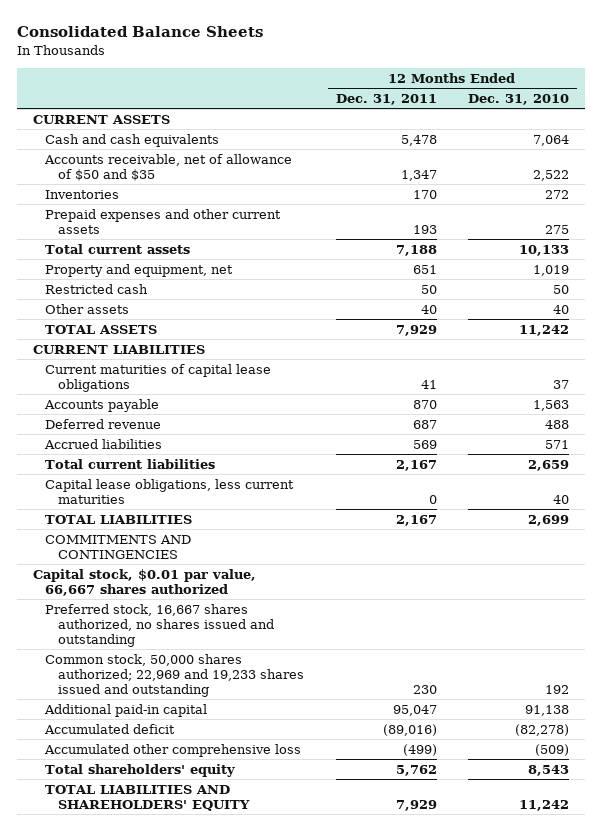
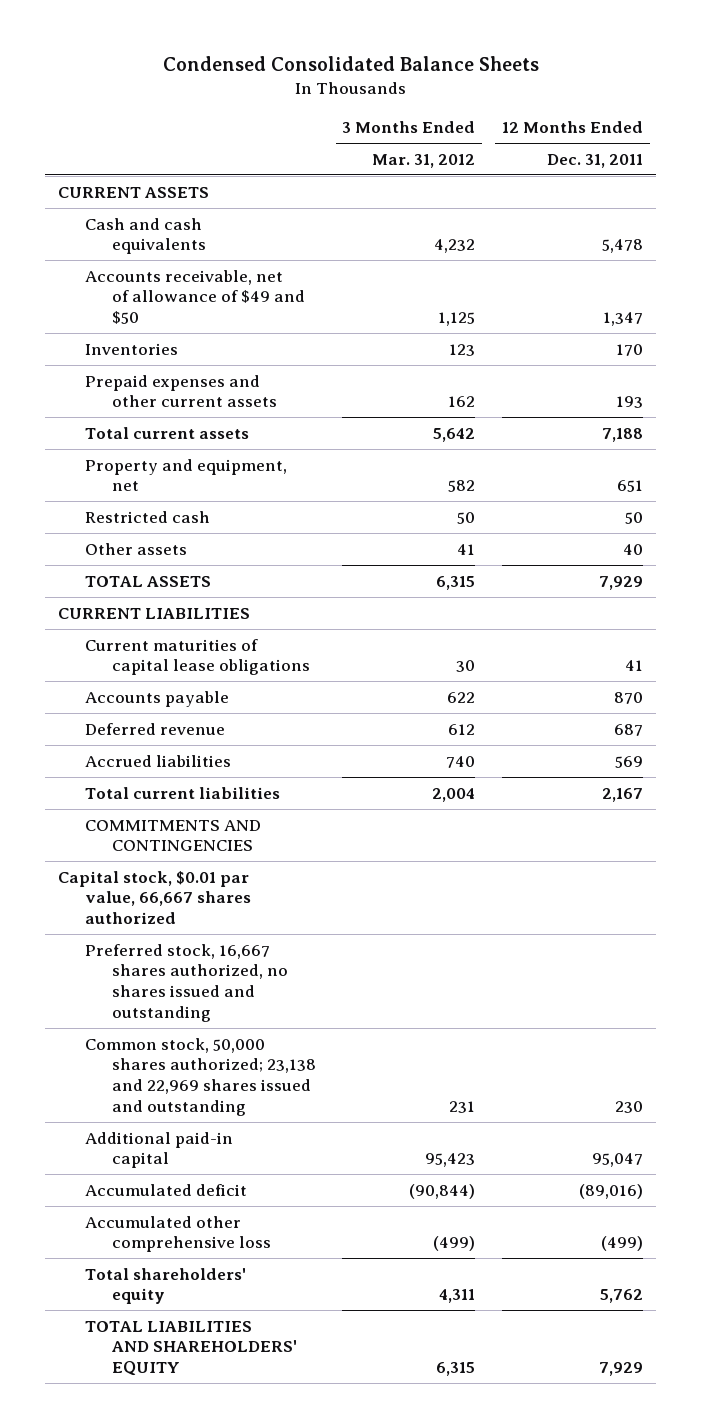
- Consolidated Balance Sheets
+ Condensed Consolidated Balance Sheets
- | 12 Months Ended Dec. 31, 2011 | 12 Months Ended Dec. 31, 2010
+ | 3 Months Ended Mar. 31, 2012 | 12 Months Ended Dec. 31, 2011
- Accounts receivable, net of allowance of $50 and $35 | 1,347 | 2,522
+ Accounts receivable, net of allowance of $49 and $50 | 1,125 | 1,347
- Capital lease obligations, less current maturities | 0 | 40
- TOTAL LIABILITIES | 2,167 | 2,699
- Common stock, 50,000 shares authorized; 22,969 and 19,233 shares issued and outstanding | 230 | 192
+ Common stock, 50,000 shares authorized; 23,138 and 22,969 shares issued and outstanding | 231 | 230

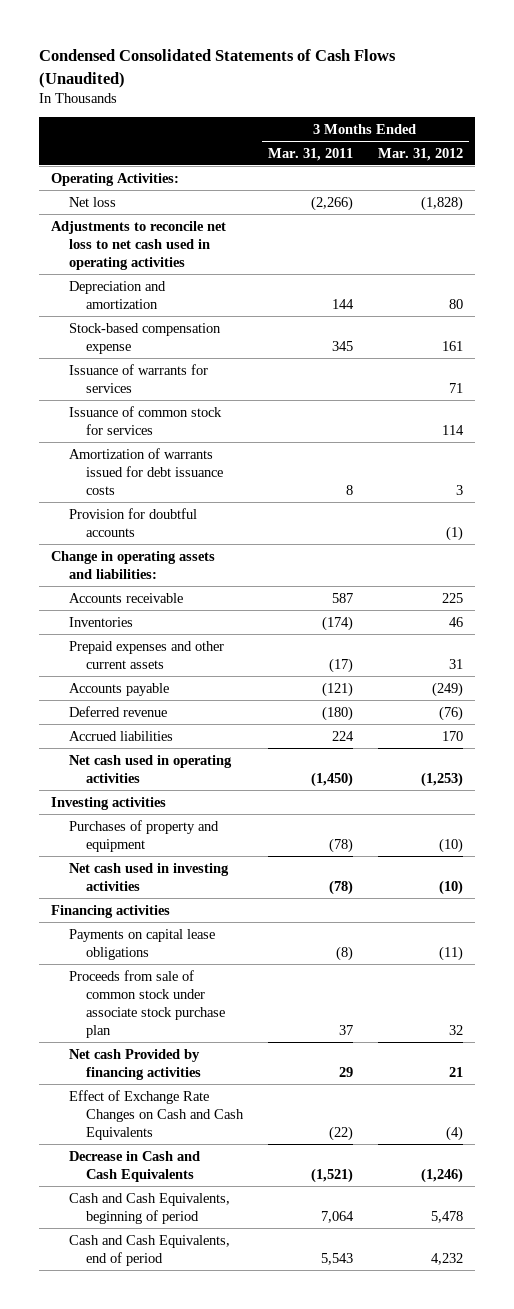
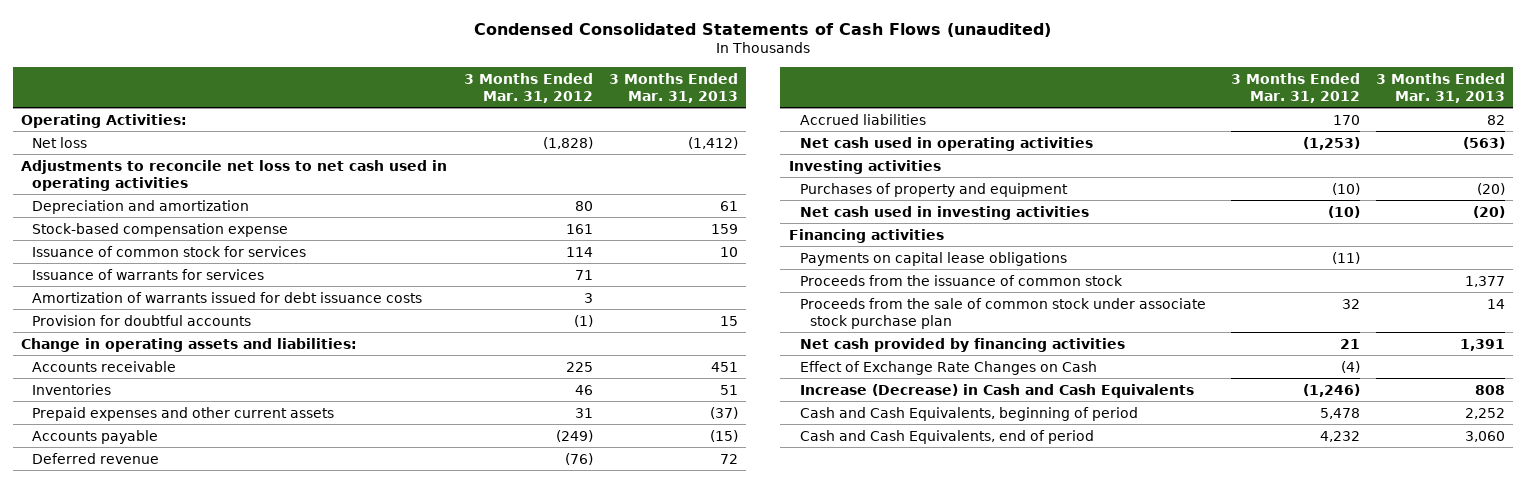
- Condensed Consolidated Statements of Cash Flows (Unaudited)
+ Condensed Consolidated Statements of Cash Flows (unaudited)
- | 3 Months Ended Mar. 31, 2011 | 3 Months Ended Mar. 31, 2012
+ | 3 Months Ended Mar. 31, 2012 | 3 Months Ended Mar. 31, 2013
moved down: Issuance of warrants for services | 71 |
- Proceeds from sale of common stock under associate stock purchase plan | 37 | 32
- Net cash Provided by financing activities | 29 | 21
- Effect of Exchange Rate Changes on Cash and Cash Equivalents | (22) | (4)
- Decrease in Cash and Cash Equivalents | (1,521) | (1,246)
+ Proceeds from the issuance of common stock | | 1,377
+ Proceeds from the sale of common stock under associate stock purchase plan | 32 | 14
+ Net cash provided by financing activities | 21 | 1,391
+ Effect of Exchange Rate Changes on Cash | (4) |
+ Increase (Decrease) in Cash and Cash Equivalents | (1,246) | 808

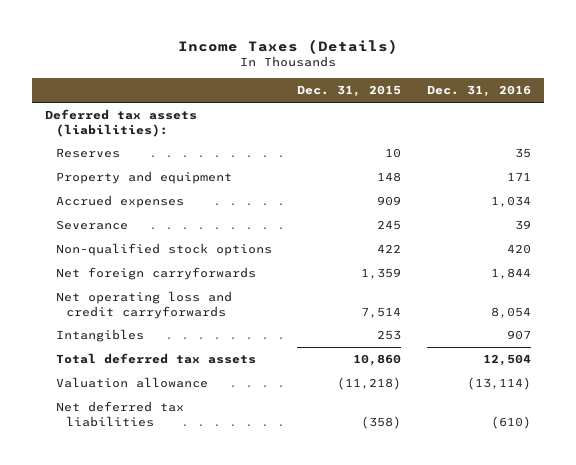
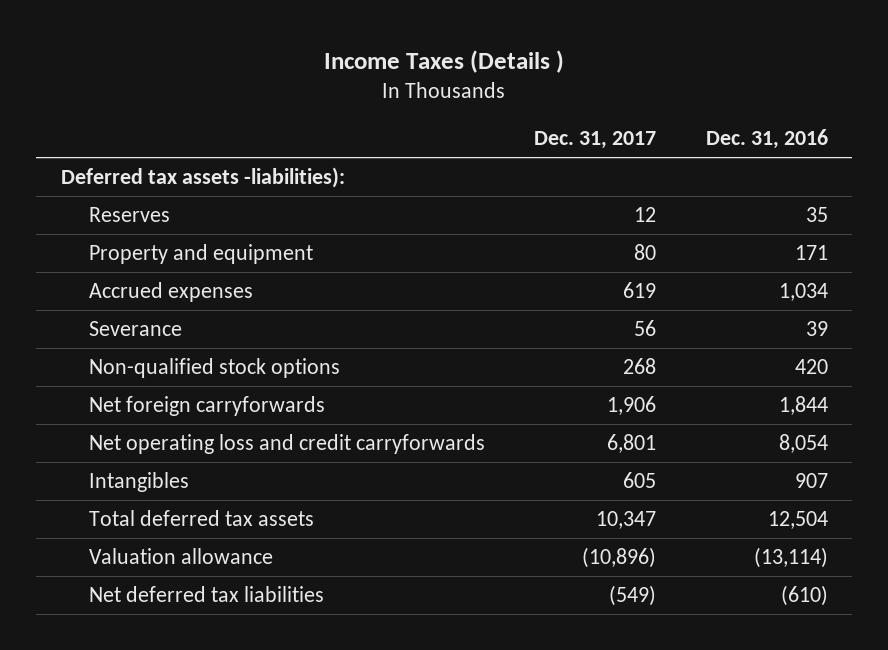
- Income Taxes (Details)
+ Income Taxes (Details )
- | Dec. 31, 2015 | Dec. 31, 2016
+ | Dec. 31, 2017 | Dec. 31, 2016
- Deferred tax assets (liabilities):
+ Deferred tax assets -liabilities):

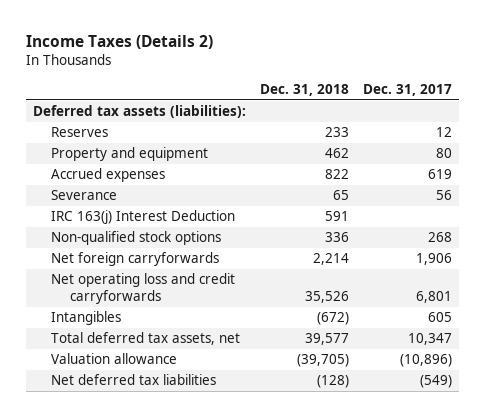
- Income Taxes (Details )
+ Income Taxes (Details 2)
- | Dec. 31, 2017 | Dec. 31, 2016
+ | Dec. 31, 2018 | Dec. 31, 2017
- Deferred tax assets -liabilities):
+ Deferred tax assets (liabilities):
+ IRC 163(j) Interest Deduction | 591 |
- Total deferred tax assets | 10,347 | 12,504
+ Total deferred tax assets, net | 39,577 | 10,347

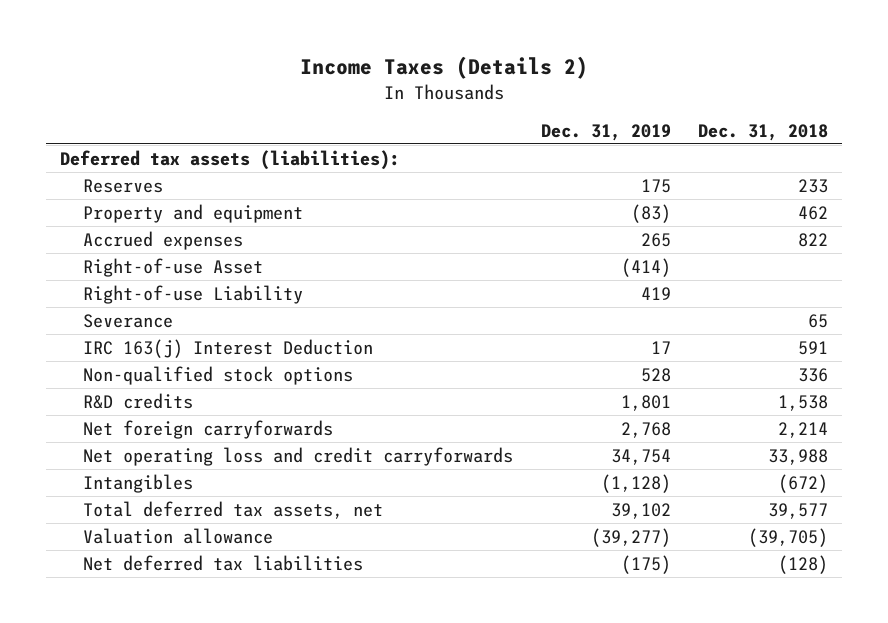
- | Dec. 31, 2018 | Dec. 31, 2017
+ | Dec. 31, 2019 | Dec. 31, 2018
+ Right-of-use Asset | (414) |
+ Right-of-use Liability | 419 |
+ R&D credits | 1,801 | 1,538
- Net operating loss and credit carryforwards | 35,526 | 6,801
+ Net operating loss and credit carryforwards | 34,754 | 33,988

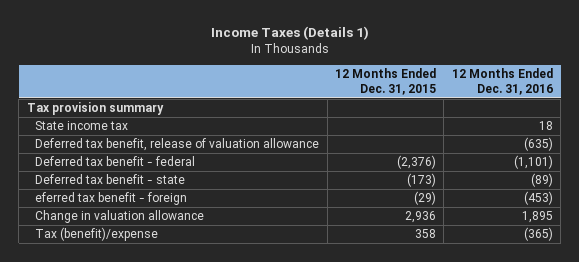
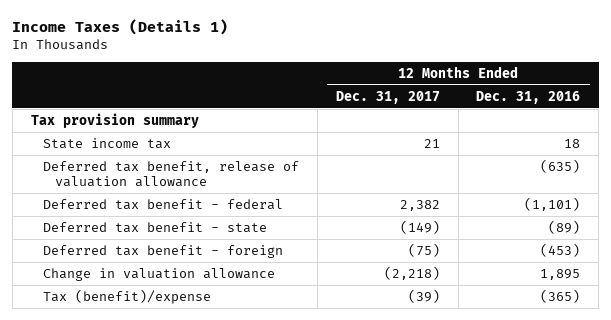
- | 12 Months Ended Dec. 31, 2015 | 12 Months Ended Dec. 31, 2016
+ | 12 Months Ended Dec. 31, 2017 | 12 Months Ended Dec. 31, 2016
- eferred tax benefit - foreign | (29) | (453)
+ Deferred tax benefit - foreign | (75) | (453)

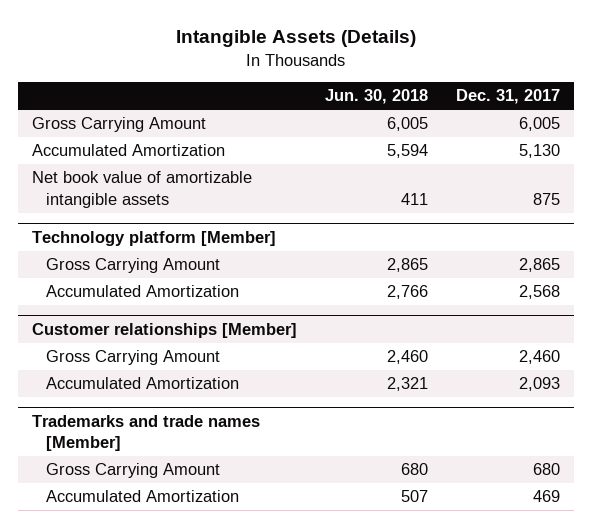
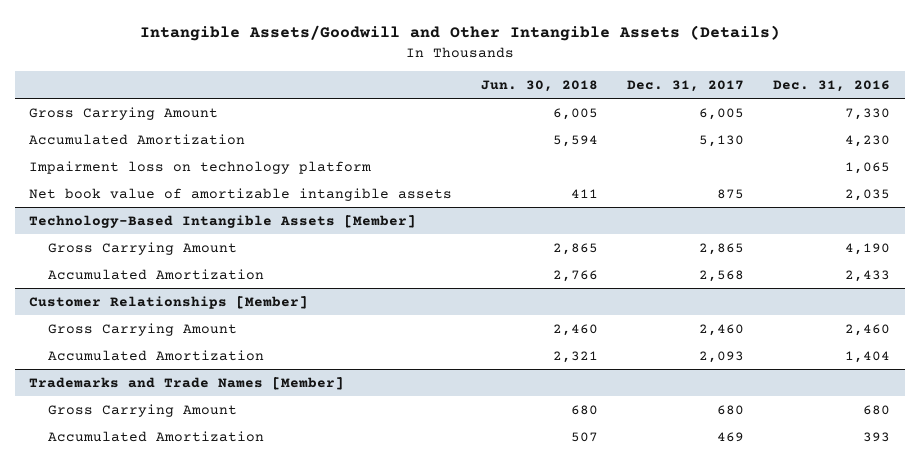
- Intangible Assets (Details)
+ Intangible Assets/Goodwill and Other Intangible Assets (Details)
- | Jun. 30, 2018 | Dec. 31, 2017
+ | Jun. 30, 2018 | Dec. 31, 2017 | Dec. 31, 2016
+ Impairment loss on technology platform | | | 1,065
- Technology platform [Member]
+ Technology-Based Intangible Assets [Member]
- Customer relationships [Member]
+ Customer Relationships [Member]
- Trademarks and trade names [Member]
+ Trademarks and Trade Names [Member]

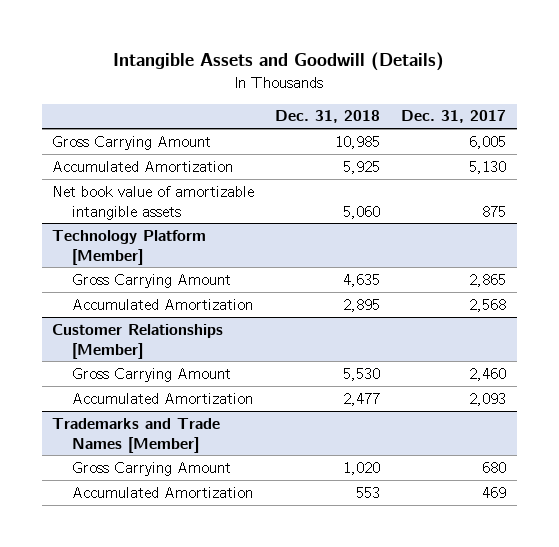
- Intangible Assets/Goodwill and Other Intangible Assets (Details)
+ Intangible Assets and Goodwill (Details)
- | Jun. 30, 2018 | Dec. 31, 2017 | Dec. 31, 2016
+ | Dec. 31, 2018 | Dec. 31, 2017
- Impairment loss on technology platform | | | 1,065
- Technology-Based Intangible Assets [Member]
+ Technology Platform [Member]

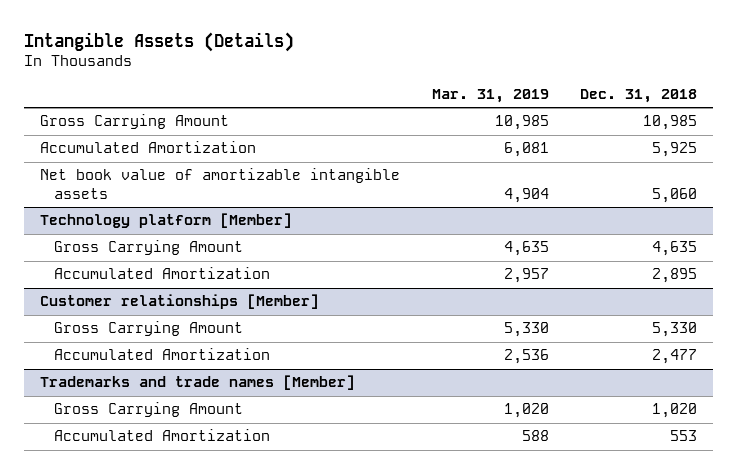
- Intangible Assets and Goodwill (Details)
+ Intangible Assets (Details)
- | Dec. 31, 2018 | Dec. 31, 2017
+ | Mar. 31, 2019 | Dec. 31, 2018
- Technology Platform [Member]
+ Technology platform [Member]
- Customer Relationships [Member]
- Gross Carrying Amount | 5,530 | 2,460
+ Customer relationships [Member]
+ Gross Carrying Amount | 5,330 | 5,330
- Trademarks and Trade Names [Member]
+ Trademarks and trade names [Member]

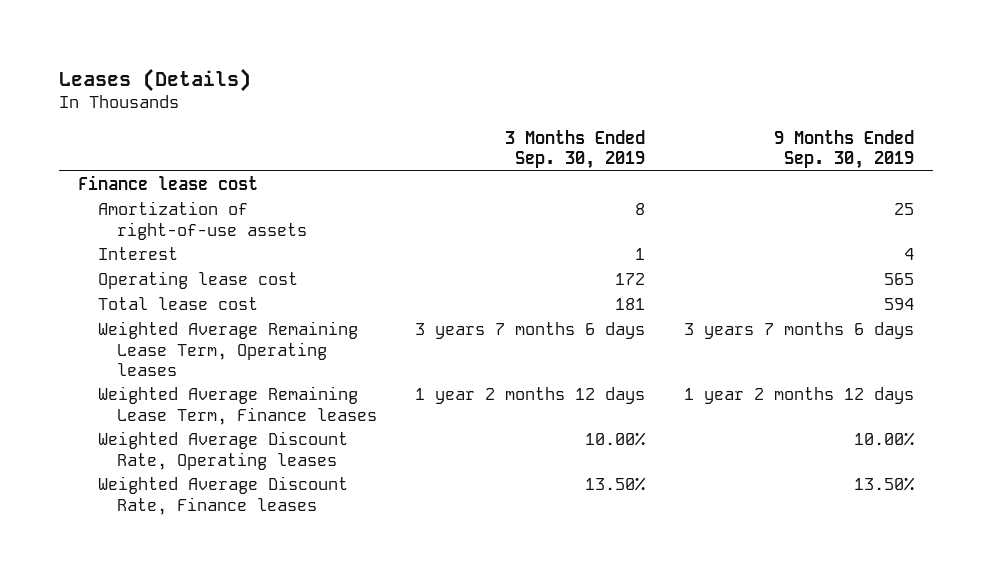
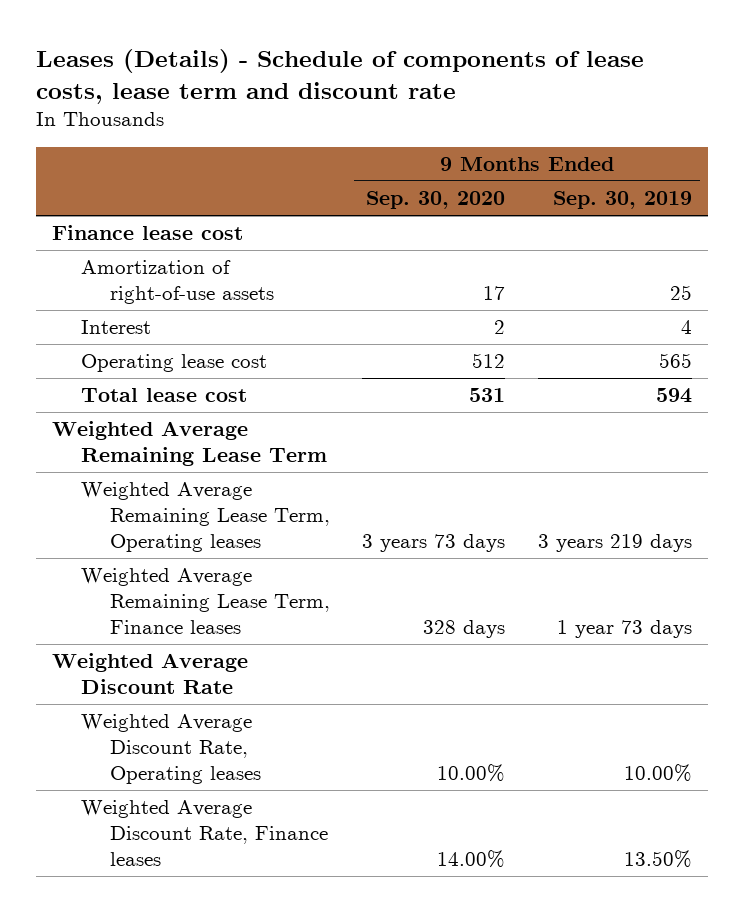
- Leases (Details)
+ Leases (Details) - Schedule of components of lease costs, lease term and discount rate
- | 3 Months Ended Sep. 30, 2019 | 9 Months Ended Sep. 30, 2019
+ | 9 Months Ended Sep. 30, 2020 | 9 Months Ended Sep. 30, 2019
- Weighted Average Remaining Lease Term, Operating leases | 3 years 7 months 6 days | 3 years 7 months 6 days
- Weighted Average Remaining Lease Term, Finance leases | 1 year 2 months 12 days | 1 year 2 months 12 days
+ Weighted Average Remaining Lease Term
+ Weighted Average Remaining Lease Term, Operating leases | 3 years 73 days | 3 years 219 days
+ Weighted Average Remaining Lease Term, Finance leases | 328 days | 1 year 73 days
+ Weighted Average Discount Rate

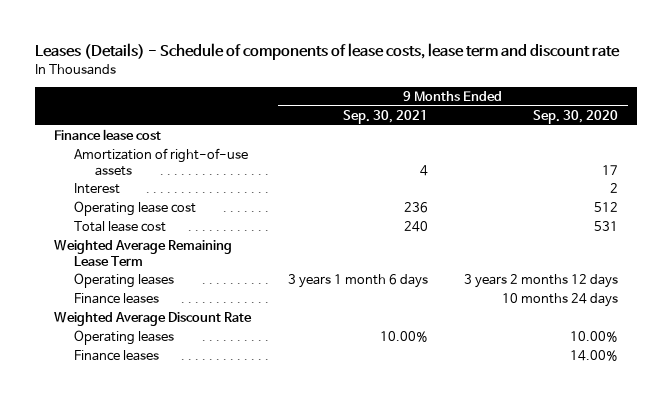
- | 9 Months Ended Sep. 30, 2020 | 9 Months Ended Sep. 30, 2019
+ | 9 Months Ended Sep. 30, 2021 | 9 Months Ended Sep. 30, 2020
- Weighted Average Remaining Lease Term, Operating leases | 3 years 73 days | 3 years 219 days
- Weighted Average Remaining Lease Term, Finance leases | 328 days | 1 year 73 days
+ Operating leases | 3 years 1 month 6 days | 3 years 2 months 12 days
+ Finance leases | | 10 months 24 days
- Weighted Average Discount Rate, Operating leases | 10.00% | 10.00%
- Weighted Average Discount Rate, Finance leases | 14.00% | 13.50%
+ Operating leases | 10.00% | 10.00%
+ Finance leases | | 14.00%

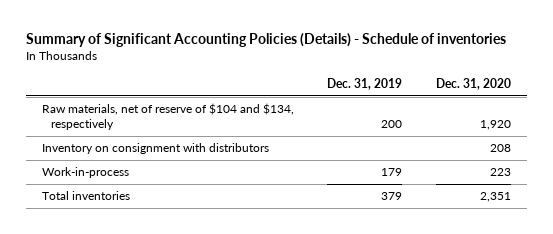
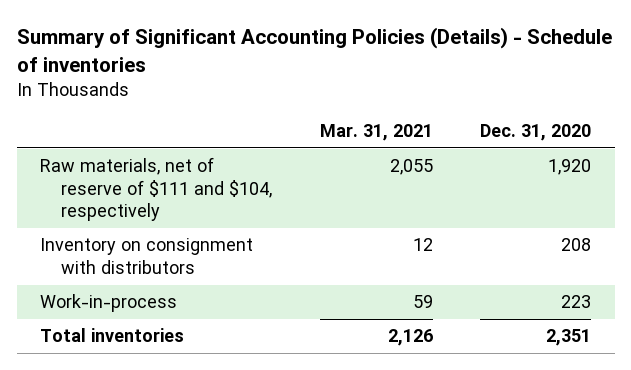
- | Dec. 31, 2019 | Dec. 31, 2020
+ | Mar. 31, 2021 | Dec. 31, 2020
- Raw materials, net of reserve of $104 and $134, respectively | 200 | 1,920
+ Raw materials, net of reserve of $111 and $104, respectively | 2,055 | 1,920

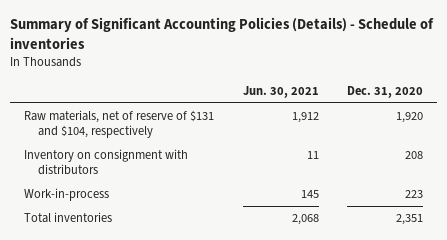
- | Mar. 31, 2021 | Dec. 31, 2020
+ | Jun. 30, 2021 | Dec. 31, 2020
- Raw materials, net of reserve of $111 and $104, respectively | 2,055 | 1,920
+ Raw materials, net of reserve of $131 and $104, respectively | 1,912 | 1,920

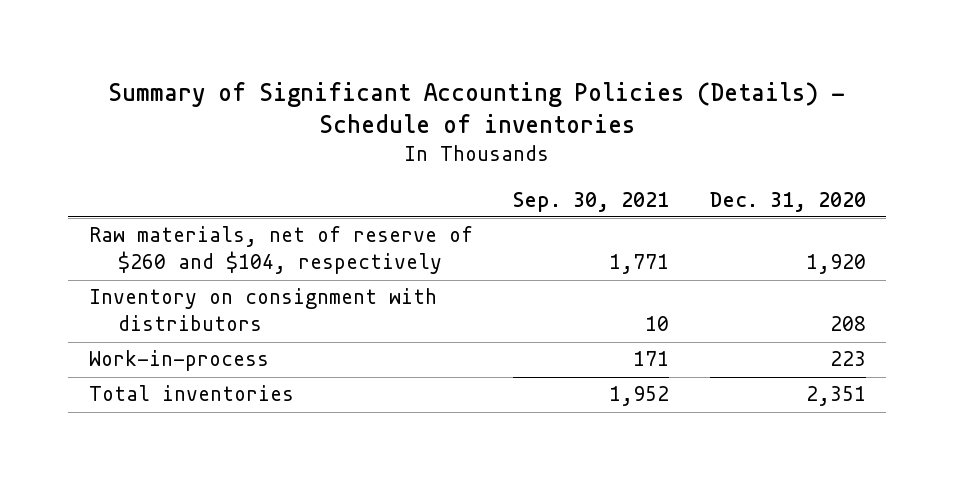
- | Jun. 30, 2021 | Dec. 31, 2020
+ | Sep. 30, 2021 | Dec. 31, 2020
- Raw materials, net of reserve of $131 and $104, respectively | 1,912 | 1,920
+ Raw materials, net of reserve of $260 and $104, respectively | 1,771 | 1,920

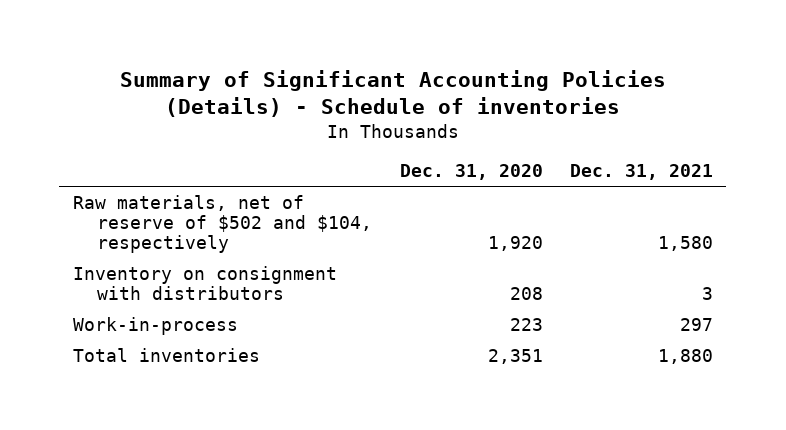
- | Sep. 30, 2021 | Dec. 31, 2020
+ | Dec. 31, 2020 | Dec. 31, 2021
- Raw materials, net of reserve of $260 and $104, respectively | 1,771 | 1,920
+ Raw materials, net of reserve of $502 and $104, respectively | 1,920 | 1,580

